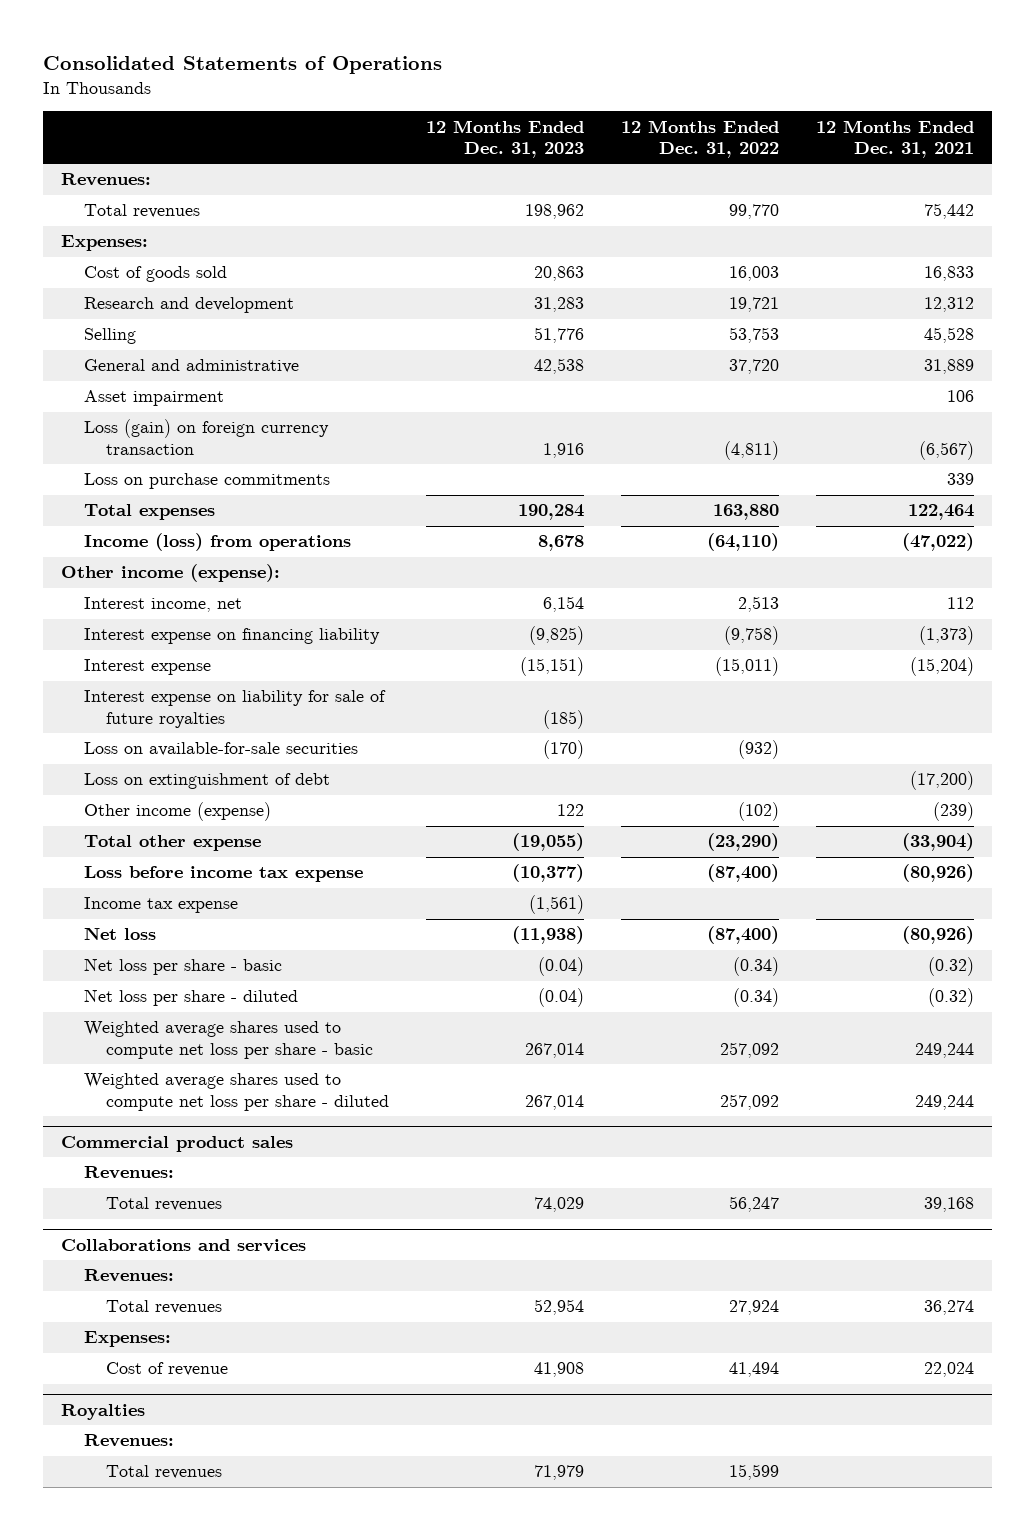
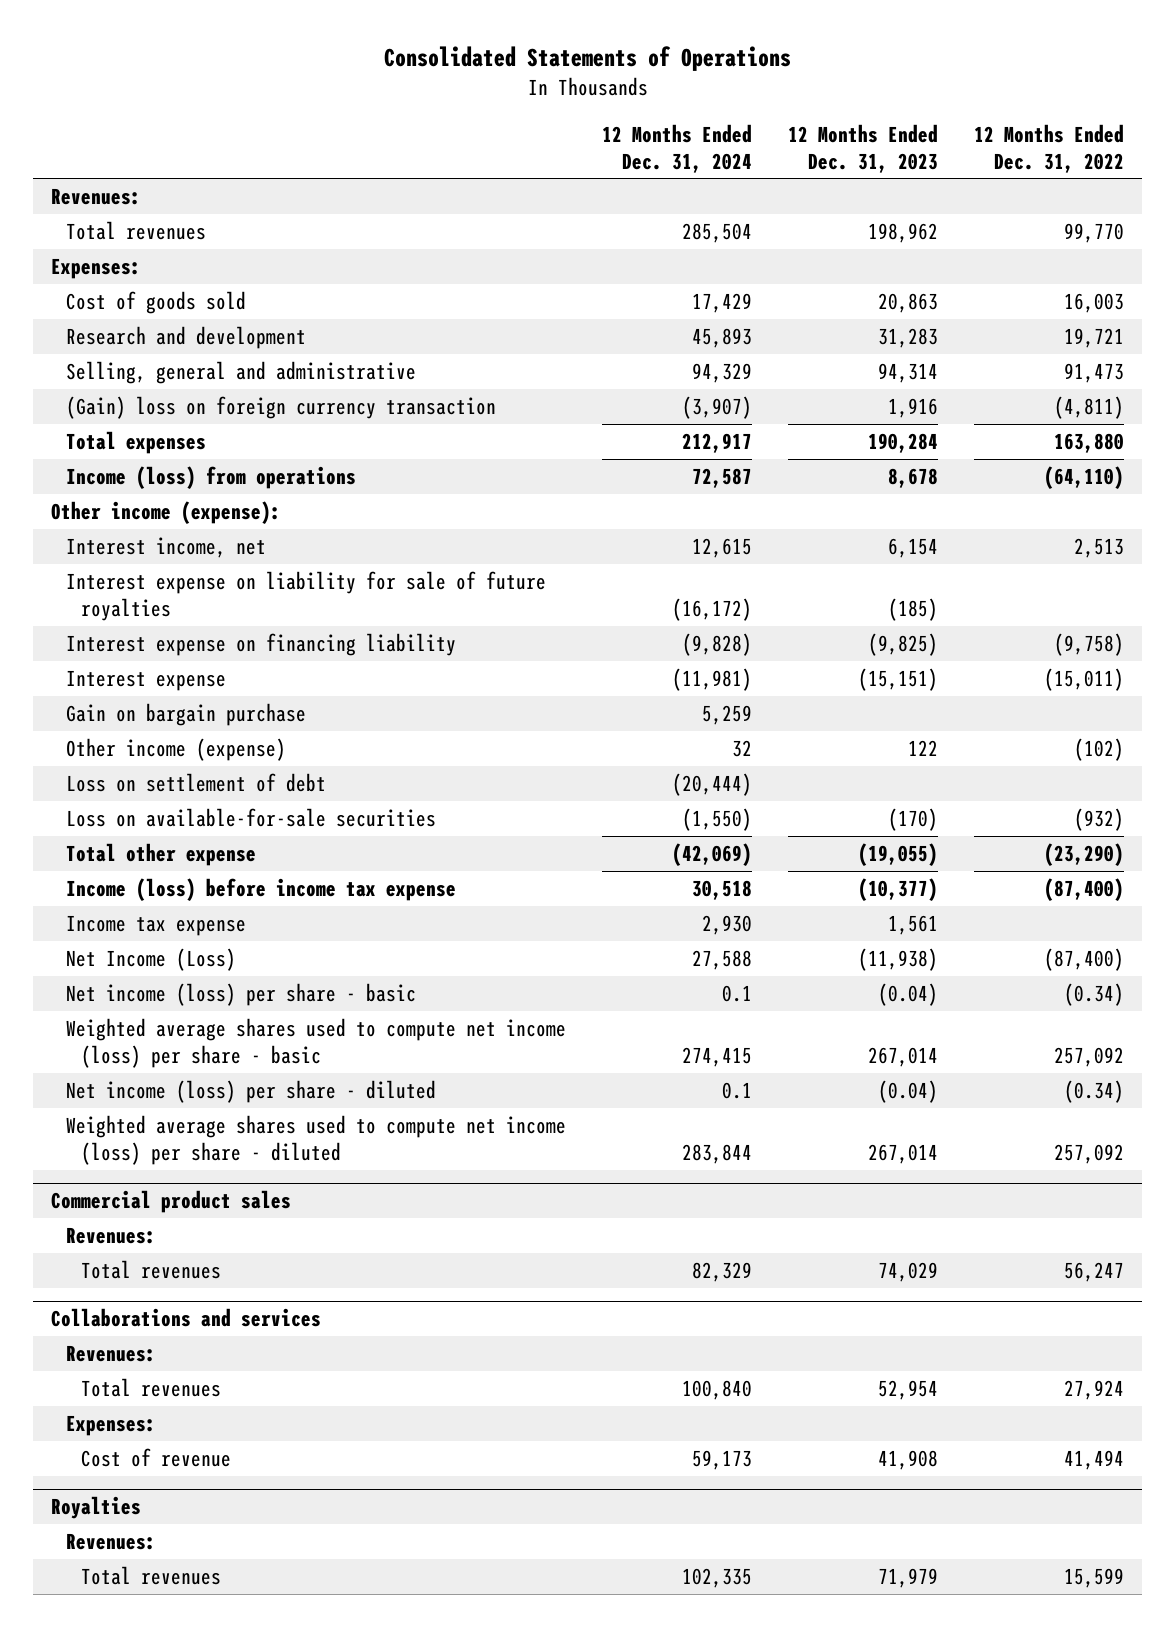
- | 12 Months Ended Dec. 31, 2023 | 12 Months Ended Dec. 31, 2022 | 12 Months Ended Dec. 31, 2021
+ | 12 Months Ended Dec. 31, 2024 | 12 Months Ended Dec. 31, 2023 | 12 Months Ended Dec. 31, 2022
- Selling | 51,776 | 53,753 | 45,528
- General and administrative | 42,538 | 37,720 | 31,889
- Asset impairment | | | 106
- Loss (gain) on foreign currency transaction | 1,916 | (4,811) | (6,567)
- Loss on purchase commitments | | | 339
+ Selling, general and administrative | 94,329 | 94,314 | 91,473
+ (Gain) loss on foreign currency transaction | (3,907) | 1,916 | (4,811)
moved up: Interest expense on liability for sale of future royalties | (16,172) | (185) |
- Loss on extinguishment of debt | | | (17,200)
+ Gain on bargain purchase | 5,259 | |
+ Loss on settlement of debt | (20,444) | |
moved down: Loss on available-for-sale securities | (1,550) | (170) | (932)
- Loss before income tax expense | (10,377) | (87,400) | (80,926)
- Income tax expense | (1,561) | |
- Net loss | (11,938) | (87,400) | (80,926)
- Net loss per share - basic | (0.04) | (0.34) | (0.32)
- Net loss per share - diluted | (0.04) | (0.34) | (0.32)
- Weighted average shares used to compute net loss per share - basic | 267,014 | 257,092 | 249,244
- Weighted average shares used to compute net loss per share - diluted | 267,014 | 257,092 | 249,244
+ Income (loss) before income tax expense | 30,518 | (10,377) | (87,400)
+ Income tax expense | 2,930 | 1,561 |
+ Net Income (Loss) | 27,588 | (11,938) | (87,400)
+ Net income (loss) per share - basic | 0.1 | (0.04) | (0.34)
+ Weighted average shares used to compute net income (loss) per share - basic | 274,415 | 267,014 | 257,092
+ Net income (loss) per share - diluted | 0.1 | (0.04) | (0.34)
+ Weighted average shares used to compute net income (loss) per share - diluted | 283,844 | 267,014 | 257,092

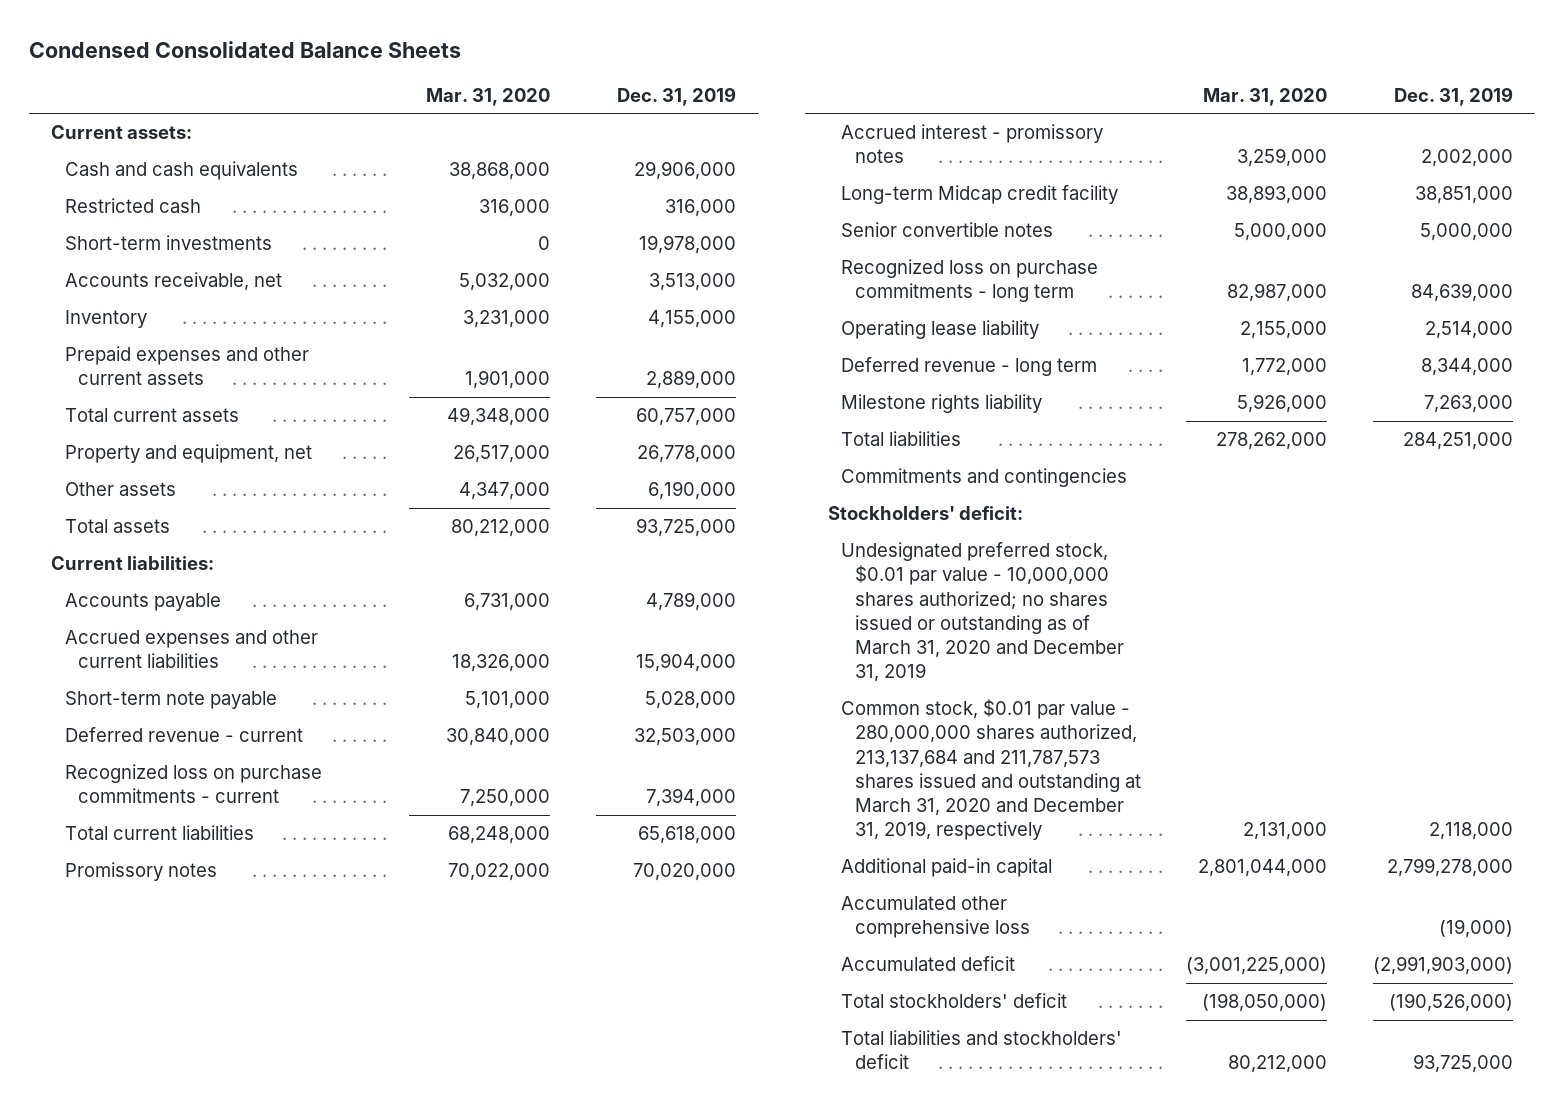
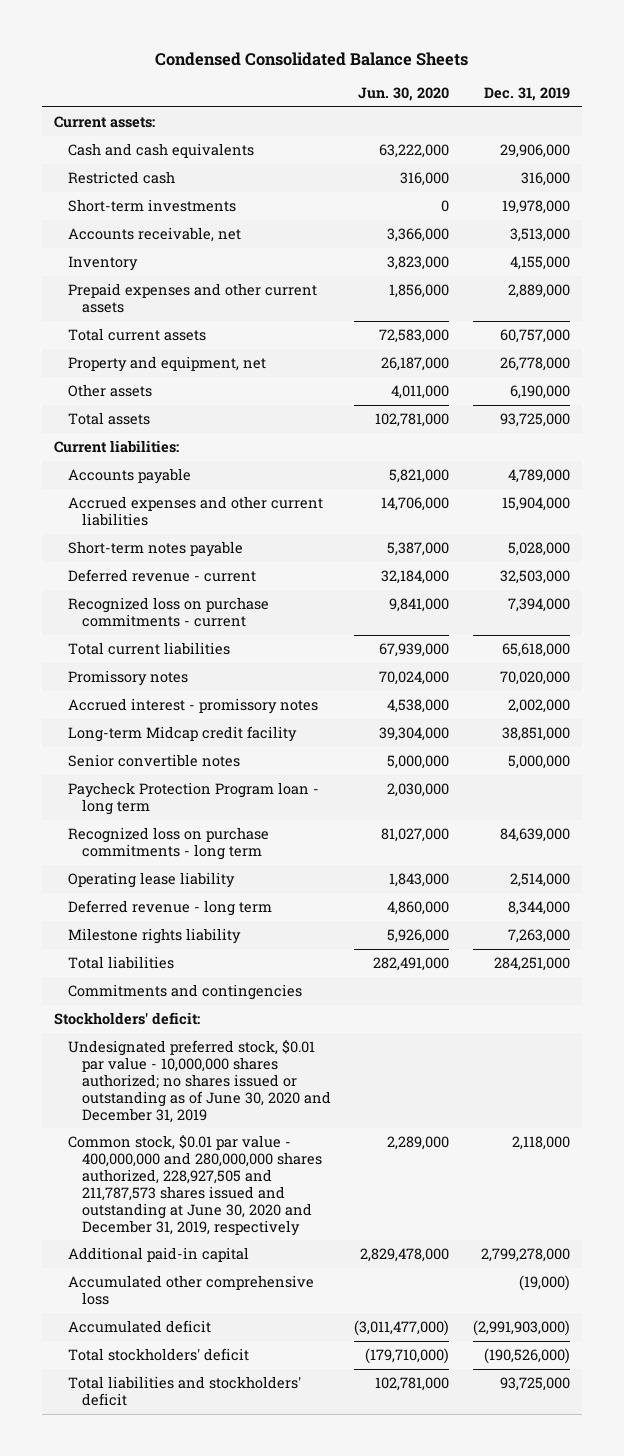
- | Mar. 31, 2020 | Dec. 31, 2019
+ | Jun. 30, 2020 | Dec. 31, 2019
- Short-term note payable | 5,101,000 | 5,028,000
+ Short-term notes payable | 5,387,000 | 5,028,000
+ Paycheck Protection Program loan - long term | 2,030,000 |
- Undesignated preferred stock, $0.01 par value - 10,000,000 shares authorized; no shares issued or outstanding as of March 31, 2020 and December 31, 2019
- Common stock, $0.01 par value - 280,000,000 shares authorized, 213,137,684 and 211,787,573 shares issued and outstanding at March 31, 2020 and December 31, 2019, respectively | 2,131,000 | 2,118,000
+ Undesignated preferred stock, $0.01 par value - 10,000,000 shares authorized; no shares issued or outstanding as of June 30, 2020 and December 31, 2019
+ Common stock, $0.01 par value - 400,000,000 and 280,000,000 shares authorized, 228,927,505 and 211,787,573 shares issued and outstanding at June 30, 2020 and December 31, 2019, respectively | 2,289,000 | 2,118,000

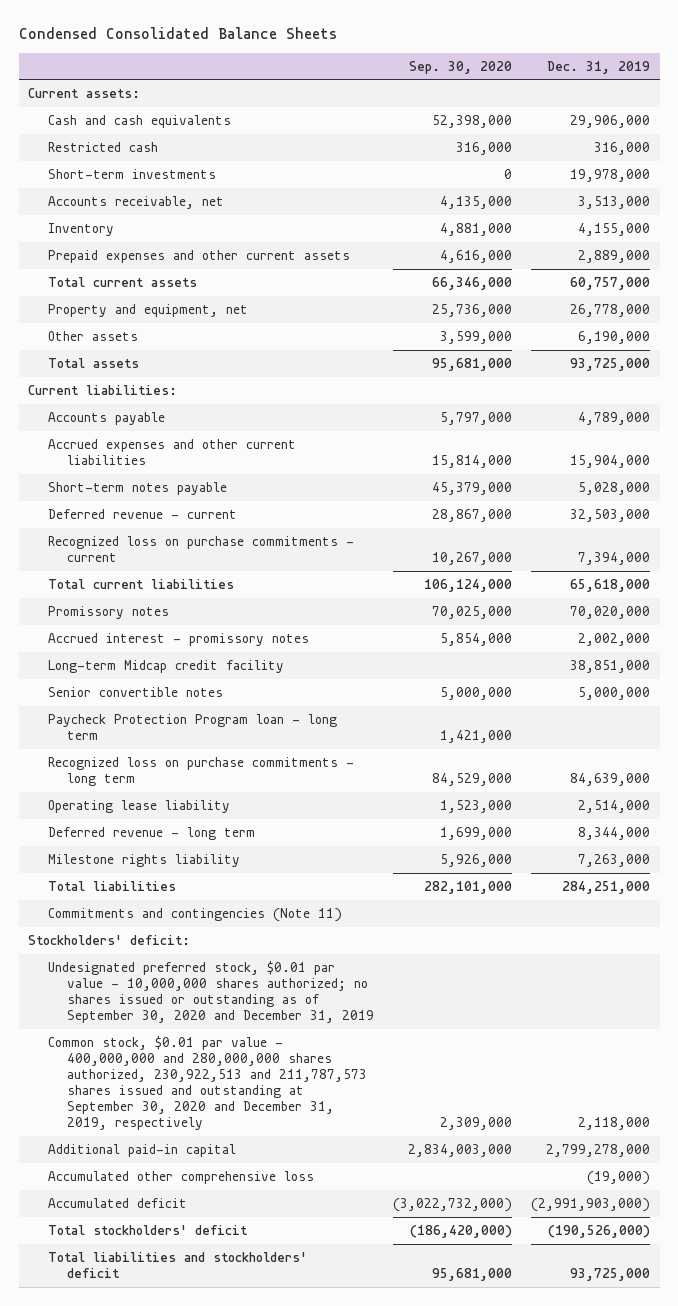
- | Jun. 30, 2020 | Dec. 31, 2019
+ | Sep. 30, 2020 | Dec. 31, 2019
- Commitments and contingencies
+ Commitments and contingencies (Note 11)
- Undesignated preferred stock, $0.01 par value - 10,000,000 shares authorized; no shares issued or outstanding as of June 30, 2020 and December 31, 2019
- Common stock, $0.01 par value - 400,000,000 and 280,000,000 shares authorized, 228,927,505 and 211,787,573 shares issued and outstanding at June 30, 2020 and December 31, 2019, respectively | 2,289,000 | 2,118,000
+ Undesignated preferred stock, $0.01 par value - 10,000,000 shares authorized; no shares issued or outstanding as of September 30, 2020 and December 31, 2019
+ Common stock, $0.01 par value - 400,000,000 and 280,000,000 shares authorized, 230,922,513 and 211,787,573 shares issued and outstanding at September 30, 2020 and December 31, 2019, respectively | 2,309,000 | 2,118,000

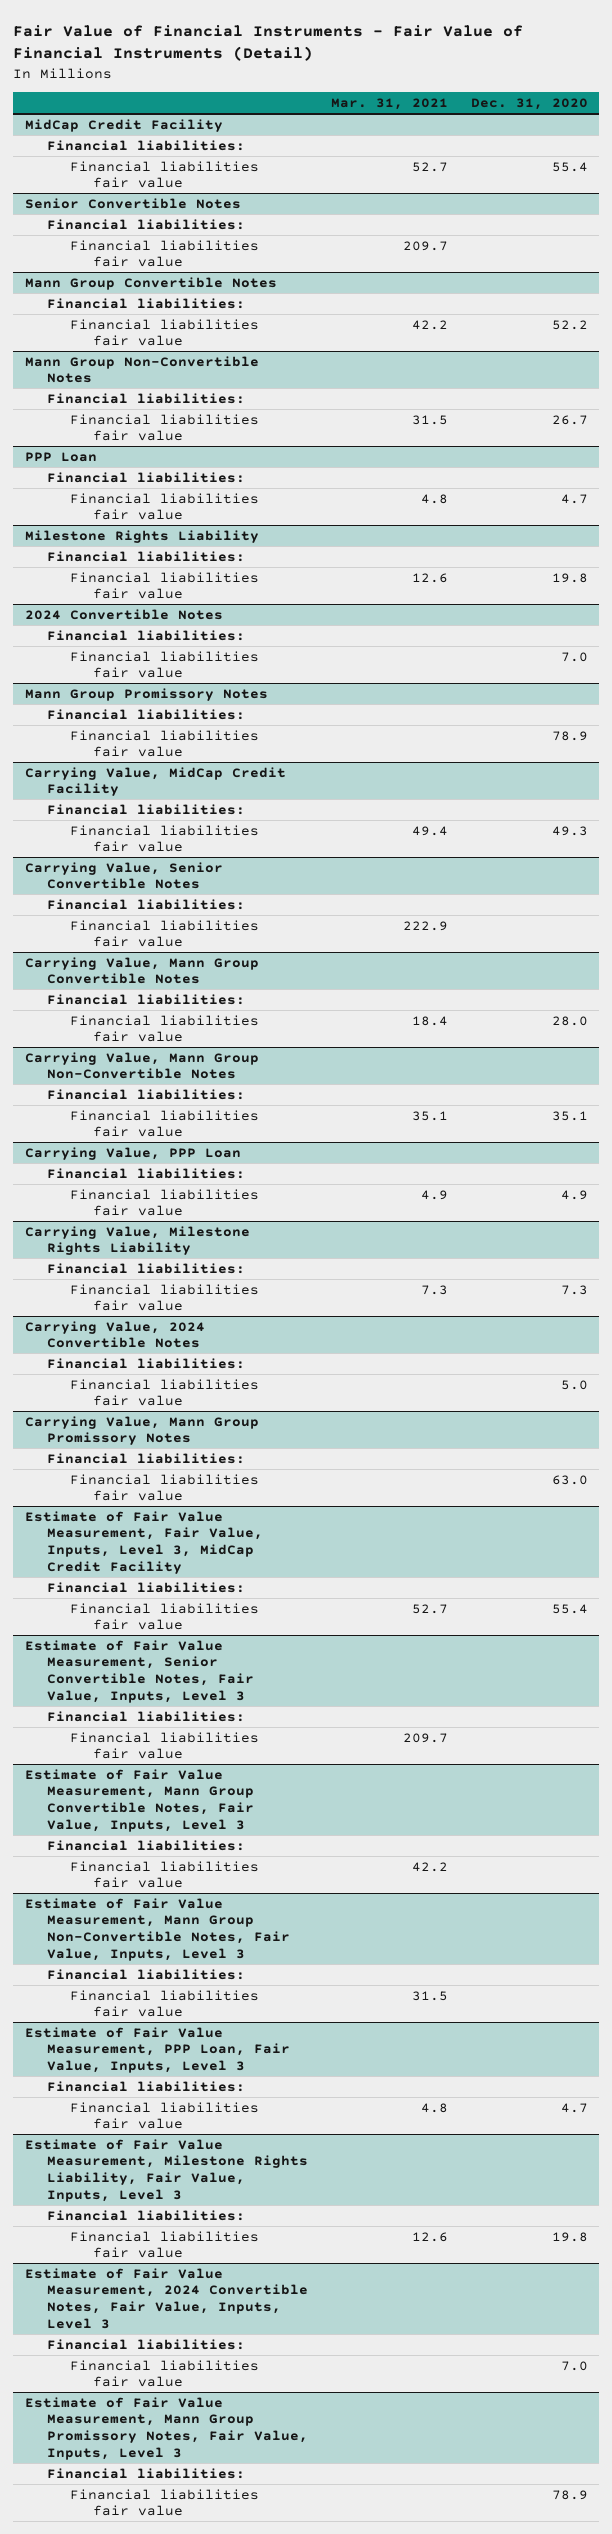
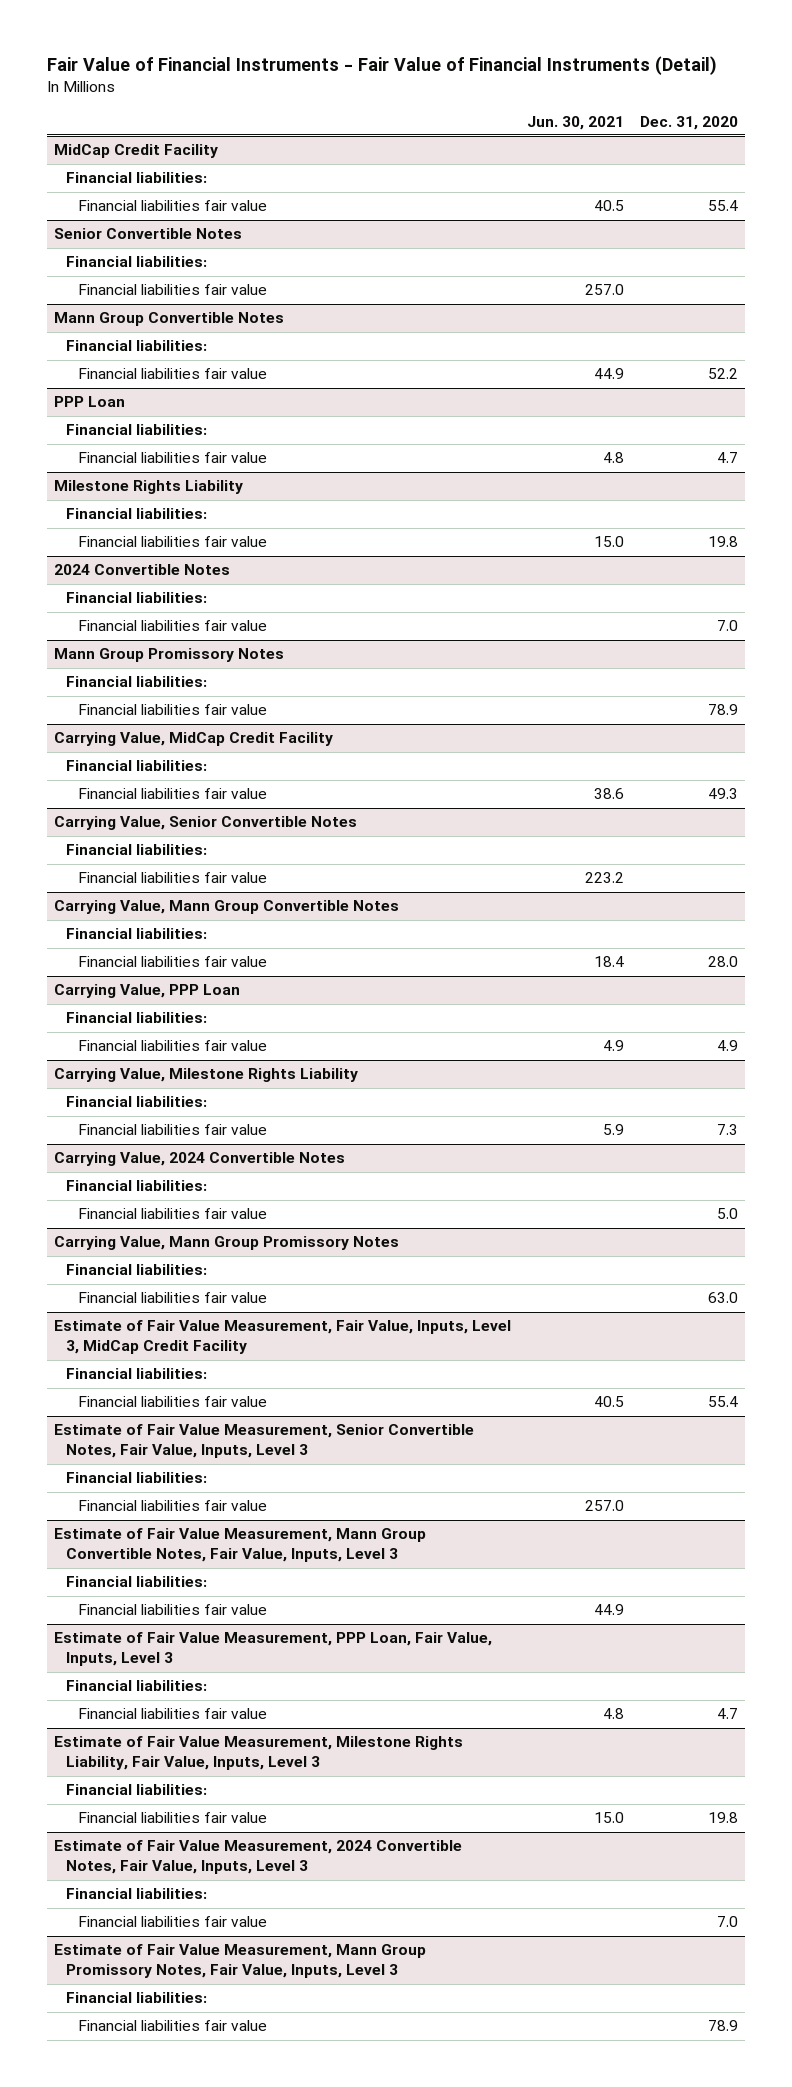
- | Mar. 31, 2021 | Dec. 31, 2020
+ | Jun. 30, 2021 | Dec. 31, 2020
- Mann Group Non-Convertible Notes
- Financial liabilities:
- Financial liabilities fair value | 31.5 | 26.7
- Carrying Value, Mann Group Non-Convertible Notes
- Financial liabilities:
- Financial liabilities fair value | 35.1 | 35.1
- Estimate of Fair Value Measurement, Mann Group Non-Convertible Notes, Fair Value, Inputs, Level 3
- Financial liabilities:
- Financial liabilities fair value | 31.5 |

